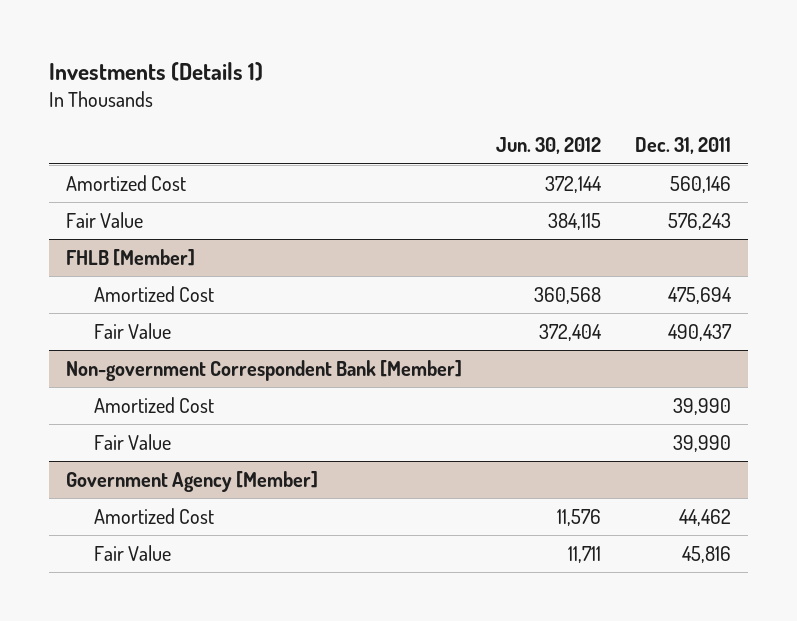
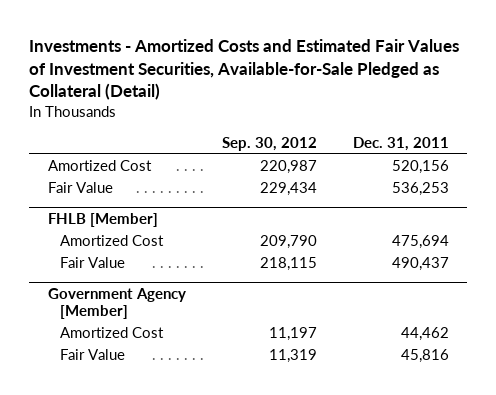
- Investments (Details 1)
+ Investments - Amortized Costs and Estimated Fair Values of Investment Securities, Available-for-Sale Pledged as Collateral (Detail)
- | Jun. 30, 2012 | Dec. 31, 2011
+ | Sep. 30, 2012 | Dec. 31, 2011
- Amortized Cost | 372,144 | 560,146
- Fair Value | 384,115 | 576,243
+ Amortized Cost | 220,987 | 520,156
+ Fair Value | 229,434 | 536,253
- Non-government Correspondent Bank [Member]
- Amortized Cost | | 39,990
- Fair Value | | 39,990

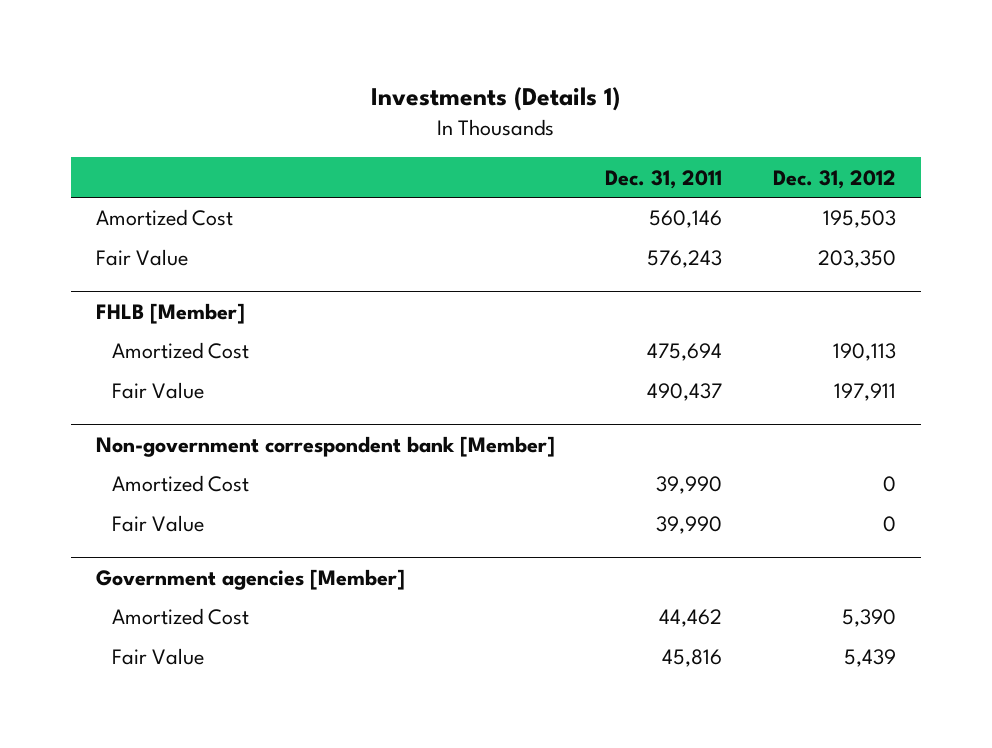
- Investments - Amortized Costs and Estimated Fair Values of Investment Securities, Available-for-Sale Pledged as Collateral (Detail)
+ Investments (Details 1)
- | Sep. 30, 2012 | Dec. 31, 2011
+ | Dec. 31, 2011 | Dec. 31, 2012
- Amortized Cost | 220,987 | 520,156
- Fair Value | 229,434 | 536,253
+ Amortized Cost | 560,146 | 195,503
+ Fair Value | 576,243 | 203,350
- Government Agency [Member]
+ Non-government correspondent bank [Member]
+ Amortized Cost | 39,990 | 0
+ Fair Value | 39,990 | 0
+ Government agencies [Member]

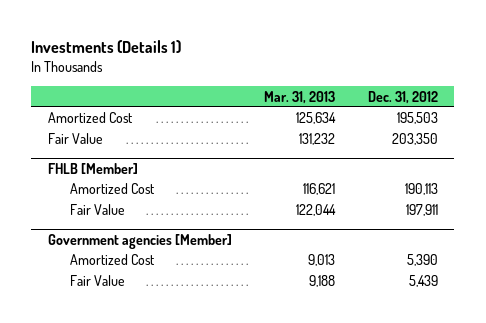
- | Dec. 31, 2011 | Dec. 31, 2012
+ | Mar. 31, 2013 | Dec. 31, 2012
- Non-government correspondent bank [Member]
- Amortized Cost | 39,990 | 0
- Fair Value | 39,990 | 0

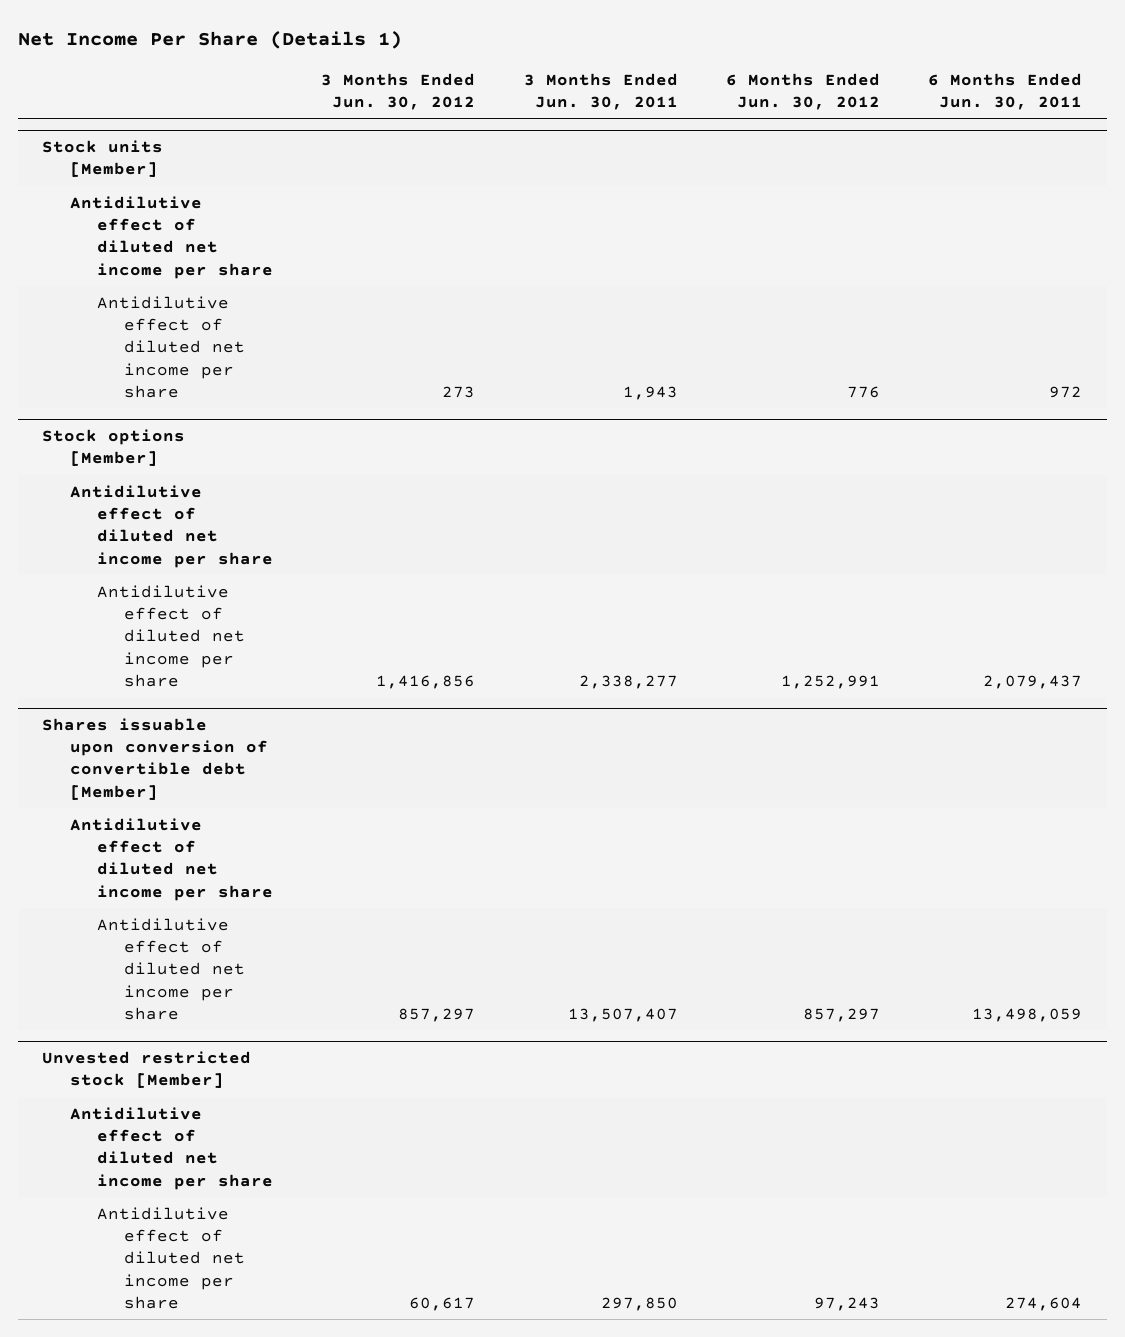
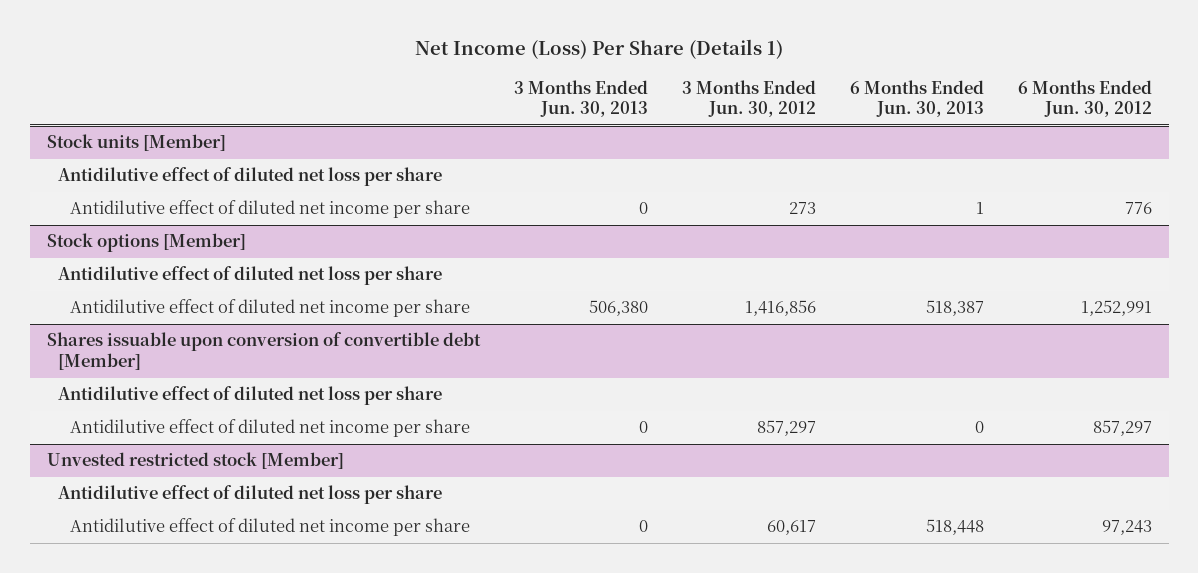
- Net Income Per Share (Details 1)
+ Net Income (Loss) Per Share (Details 1)
- | 3 Months Ended Jun. 30, 2012 | 3 Months Ended Jun. 30, 2011 | 6 Months Ended Jun. 30, 2012 | 6 Months Ended Jun. 30, 2011
+ | 3 Months Ended Jun. 30, 2013 | 3 Months Ended Jun. 30, 2012 | 6 Months Ended Jun. 30, 2013 | 6 Months Ended Jun. 30, 2012
@ Stock units [Member]
- Antidilutive effect of diluted net income per share
+ Antidilutive effect of diluted net loss per share
@ Stock options [Member]
- Antidilutive effect of diluted net income per share
+ Antidilutive effect of diluted net loss per share
@ Shares issuable upon conversion of convertible debt [Member]
- Antidilutive effect of diluted net income per share
+ Antidilutive effect of diluted net loss per share
@ Unvested restricted stock [Member]
- Antidilutive effect of diluted net income per share
+ Antidilutive effect of diluted net loss per share

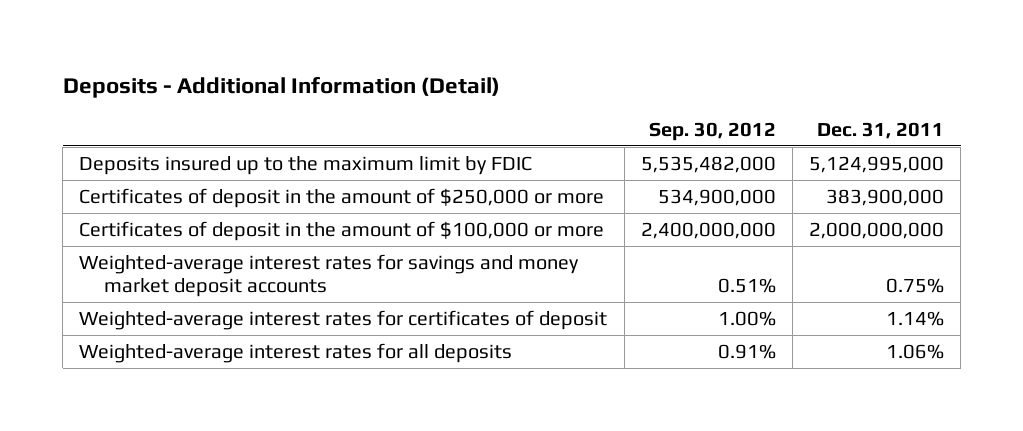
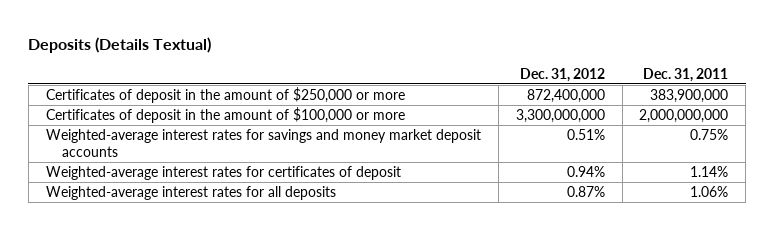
- Deposits - Additional Information (Detail)
+ Deposits (Details Textual)
- | Sep. 30, 2012 | Dec. 31, 2011
+ | Dec. 31, 2012 | Dec. 31, 2011
- Deposits insured up to the maximum limit by FDIC | 5,535,482,000 | 5,124,995,000

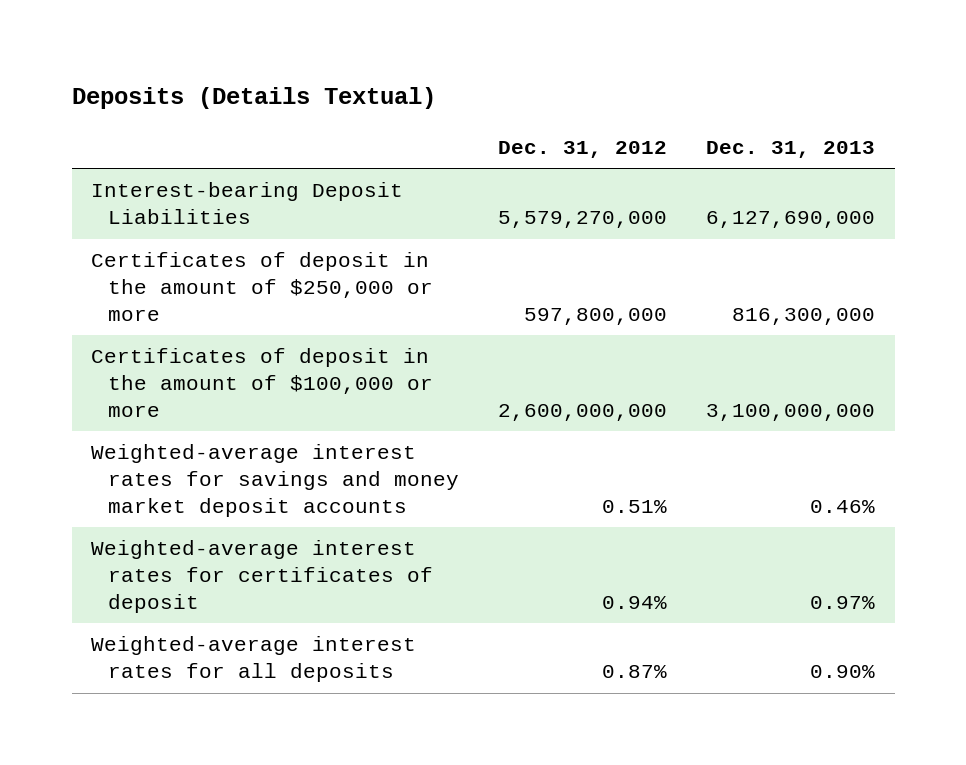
- | Dec. 31, 2012 | Dec. 31, 2011
+ | Dec. 31, 2012 | Dec. 31, 2013
- Certificates of deposit in the amount of $250,000 or more | 872,400,000 | 383,900,000
- Certificates of deposit in the amount of $100,000 or more | 3,300,000,000 | 2,000,000,000
+ Interest-bearing Deposit Liabilities | 5,579,270,000 | 6,127,690,000
+ Certificates of deposit in the amount of $250,000 or more | 597,800,000 | 816,300,000
+ Certificates of deposit in the amount of $100,000 or more | 2,600,000,000 | 3,100,000,000

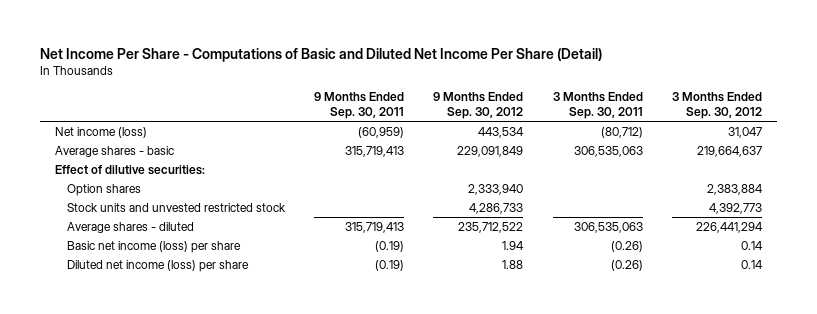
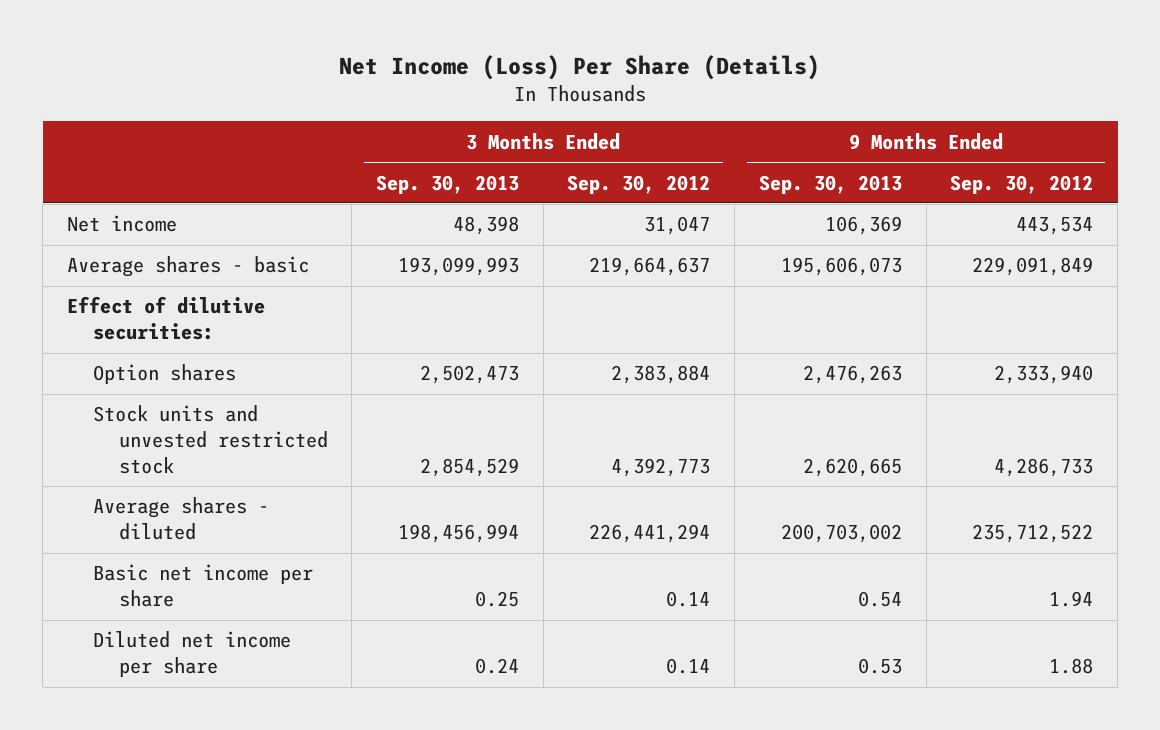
- Net Income Per Share - Computations of Basic and Diluted Net Income Per Share (Detail)
+ Net Income (Loss) Per Share (Details)
- | 9 Months Ended Sep. 30, 2011 | 9 Months Ended Sep. 30, 2012 | 3 Months Ended Sep. 30, 2011 | 3 Months Ended Sep. 30, 2012
+ | 3 Months Ended Sep. 30, 2013 | 3 Months Ended Sep. 30, 2012 | 9 Months Ended Sep. 30, 2013 | 9 Months Ended Sep. 30, 2012
- Net income (loss) | (60,959) | 443,534 | (80,712) | 31,047
+ Net income | 48,398 | 31,047 | 106,369 | 443,534
- Basic net income (loss) per share | (0.19) | 1.94 | (0.26) | 0.14
- Diluted net income (loss) per share | (0.19) | 1.88 | (0.26) | 0.14
+ Basic net income per share | 0.25 | 0.14 | 0.54 | 1.94
+ Diluted net income per share | 0.24 | 0.14 | 0.53 | 1.88

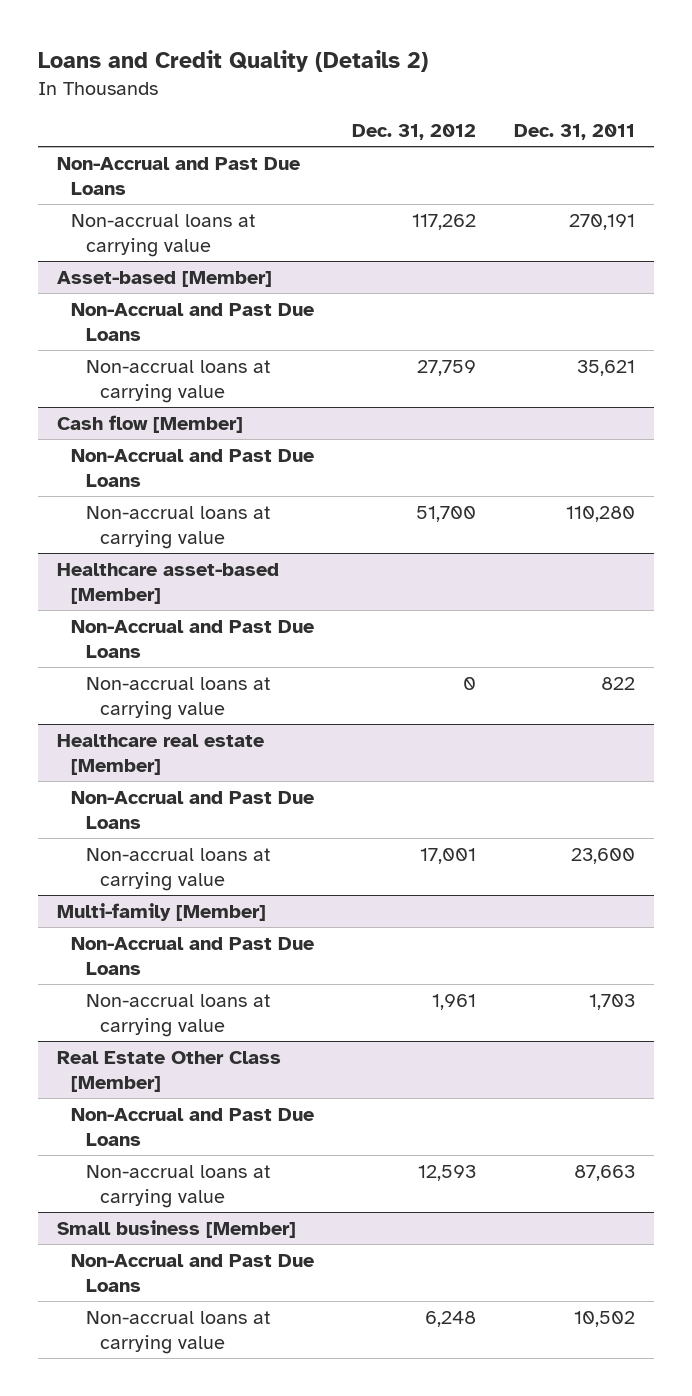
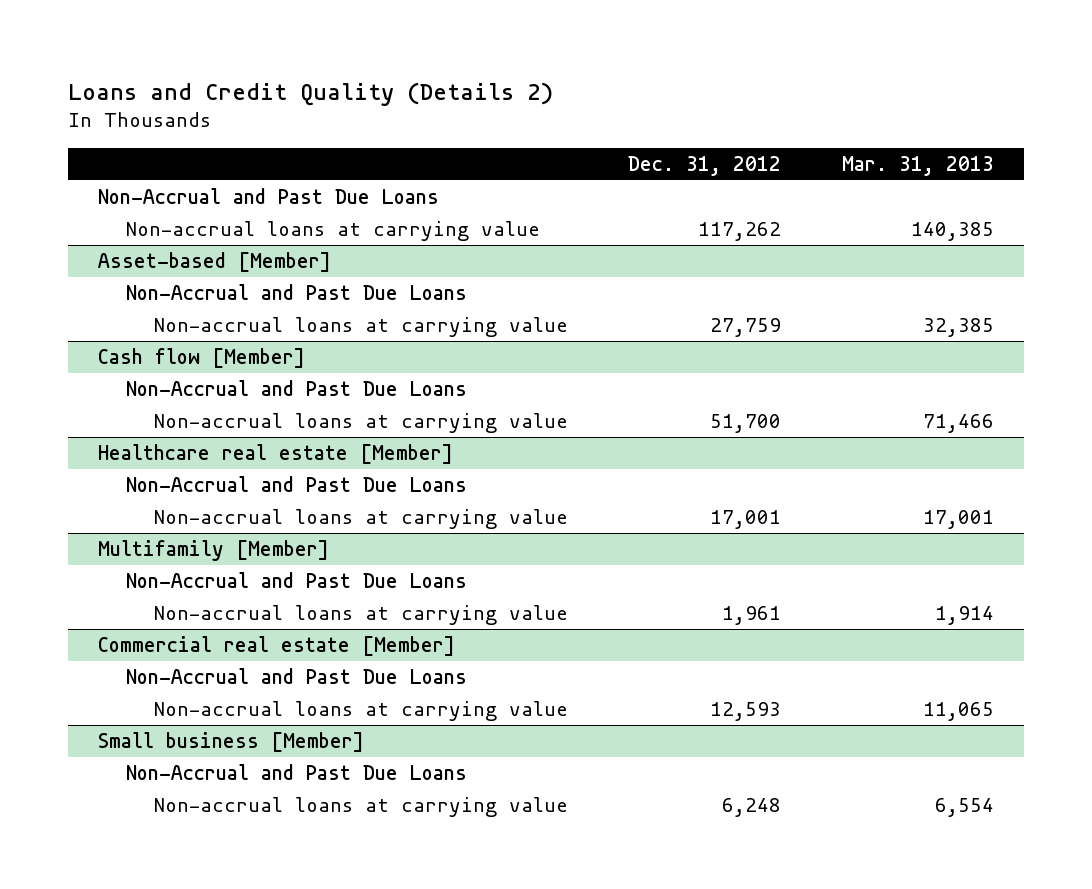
- | Dec. 31, 2012 | Dec. 31, 2011
+ | Dec. 31, 2012 | Mar. 31, 2013
- Healthcare asset-based [Member]
- Non-Accrual and Past Due Loans
- Non-accrual loans at carrying value | 0 | 822
- Multi-family [Member]
+ Multifamily [Member]
- Real Estate Other Class [Member]
+ Commercial real estate [Member]

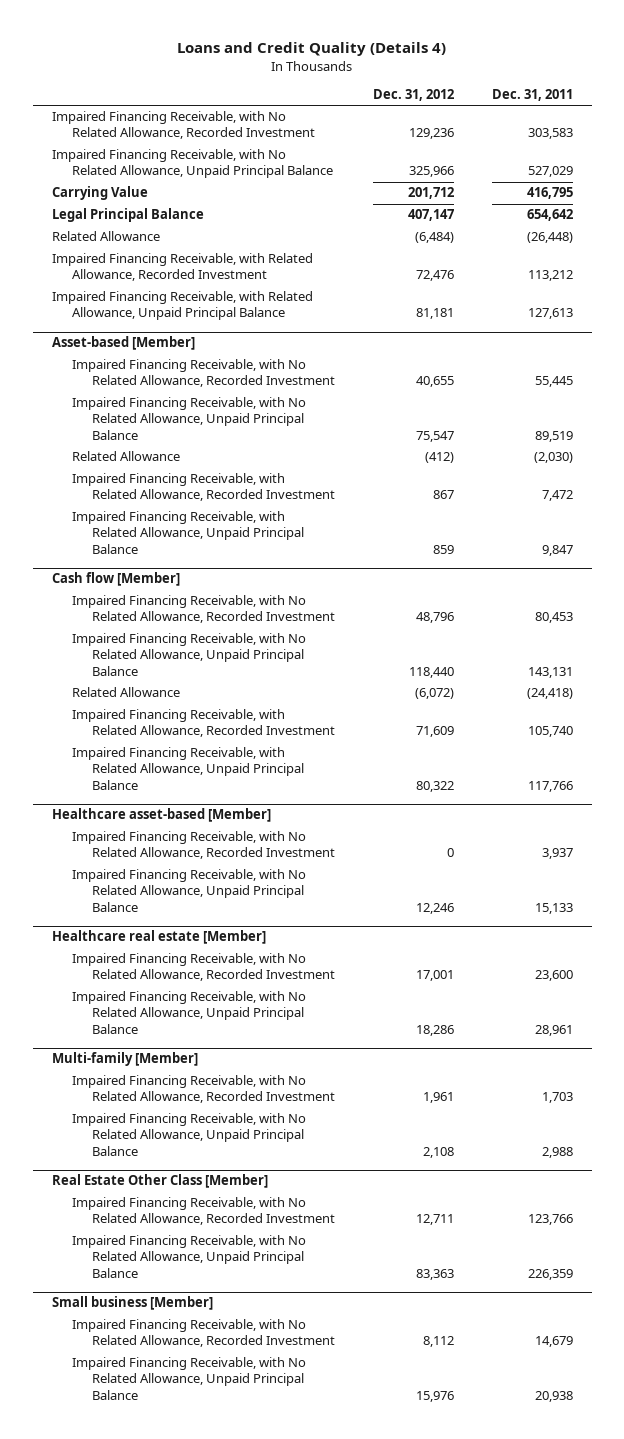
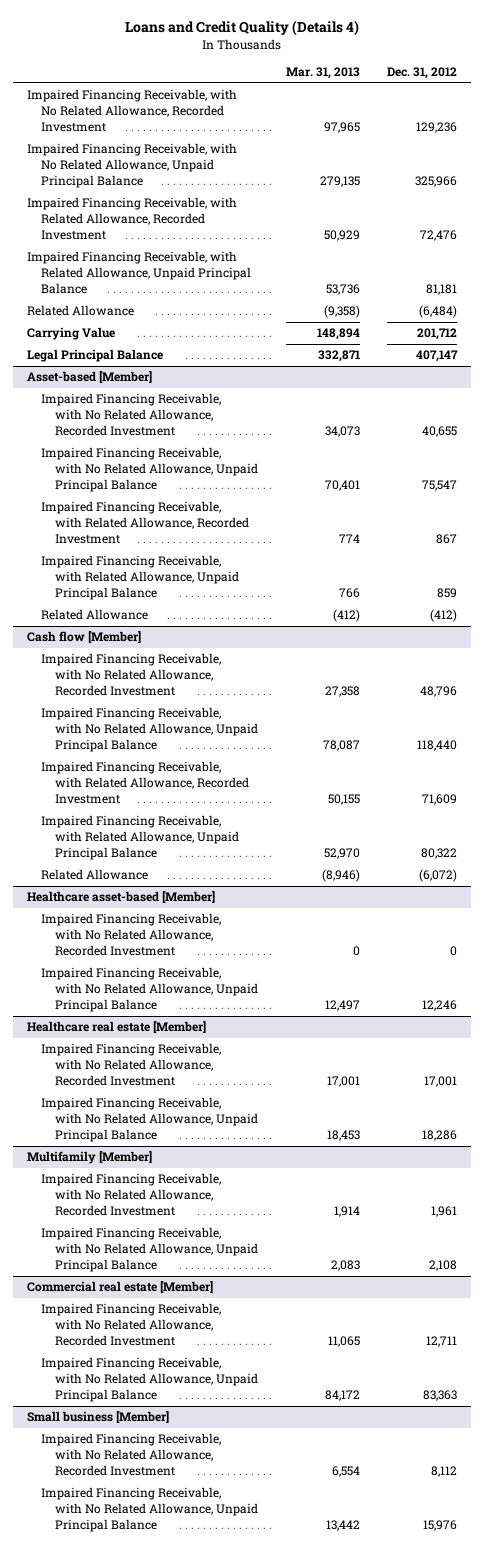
- | Dec. 31, 2012 | Dec. 31, 2011
+ | Mar. 31, 2013 | Dec. 31, 2012
moved down: Related Allowance | (9,358) | (6,484)
moved down: Carrying Value | 148,894 | 201,712
moved down: Legal Principal Balance | 332,871 | 407,147
@ Asset-based [Member]
moved down: Related Allowance | (412) | (412)
@ Cash flow [Member]
moved down: Related Allowance | (8,946) | (6,072)
- Multi-family [Member]
+ Multifamily [Member]
- Real Estate Other Class [Member]
+ Commercial real estate [Member]

